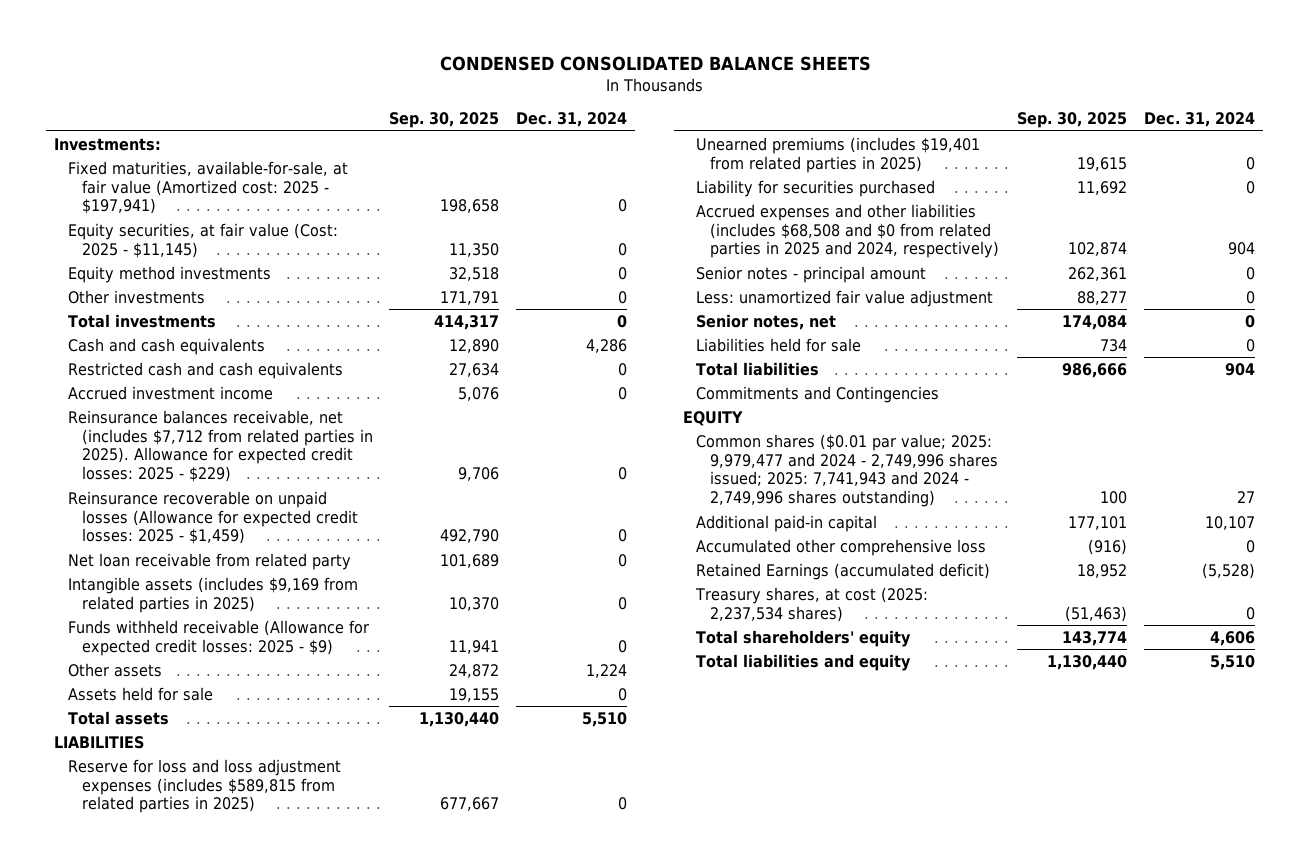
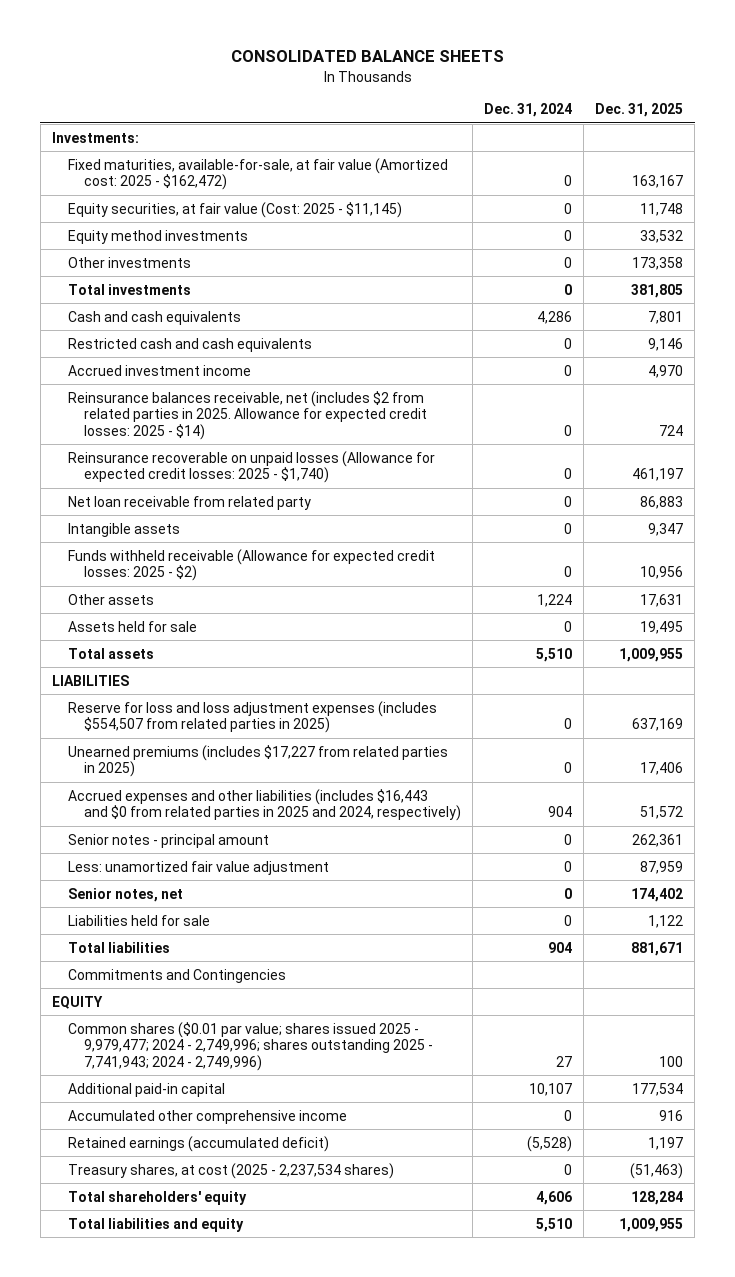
- CONDENSED CONSOLIDATED BALANCE SHEETS
+ CONSOLIDATED BALANCE SHEETS
- | Sep. 30, 2025 | Dec. 31, 2024
+ | Dec. 31, 2024 | Dec. 31, 2025
- Fixed maturities, available-for-sale, at fair value (Amortized cost: 2025 - $197,941) | 198,658 | 0
+ Fixed maturities, available-for-sale, at fair value (Amortized cost: 2025 - $162,472) | 0 | 163,167
- Reinsurance balances receivable, net (includes $7,712 from related parties in 2025). Allowance for expected credit losses: 2025 - $229) | 9,706 | 0
- Reinsurance recoverable on unpaid losses (Allowance for expected credit losses: 2025 - $1,459) | 492,790 | 0
+ Reinsurance balances receivable, net (includes $2 from related parties in 2025. Allowance for expected credit losses: 2025 - $14) | 0 | 724
+ Reinsurance recoverable on unpaid losses (Allowance for expected credit losses: 2025 - $1,740) | 0 | 461,197
- Intangible assets (includes $9,169 from related parties in 2025) | 10,370 | 0
- Funds withheld receivable (Allowance for expected credit losses: 2025 - $9) | 11,941 | 0
+ Intangible assets | 0 | 9,347
+ Funds withheld receivable (Allowance for expected credit losses: 2025 - $2) | 0 | 10,956
- Reserve for loss and loss adjustment expenses (includes $589,815 from related parties in 2025) | 677,667 | 0
- Unearned premiums (includes $19,401 from related parties in 2025) | 19,615 | 0
- Liability for securities purchased | 11,692 | 0
- Accrued expenses and other liabilities (includes $68,508 and $0 from related parties in 2025 and 2024, respectively) | 102,874 | 904
+ Reserve for loss and loss adjustment expenses (includes $554,507 from related parties in 2025) | 0 | 637,169
+ Unearned premiums (includes $17,227 from related parties in 2025) | 0 | 17,406
+ Accrued expenses and other liabilities (includes $16,443 and $0 from related parties in 2025 and 2024, respectively) | 904 | 51,572
- Common shares ($0.01 par value; 2025: 9,979,477 and 2024 - 2,749,996 shares issued; 2025: 7,741,943 and 2024 - 2,749,996 shares outstanding) | 100 | 27
+ Common shares ($0.01 par value; shares issued 2025 - 9,979,477; 2024 - 2,749,996; shares outstanding 2025 - 7,741,943; 2024 - 2,749,996) | 27 | 100
- Accumulated other comprehensive loss | (916) | 0
- Retained Earnings (accumulated deficit) | 18,952 | (5,528)
- Treasury shares, at cost (2025: 2,237,534 shares) | (51,463) | 0
+ Accumulated other comprehensive income | 0 | 916
+ Retained earnings (accumulated deficit) | (5,528) | 1,197
+ Treasury shares, at cost (2025 - 2,237,534 shares) | 0 | (51,463)

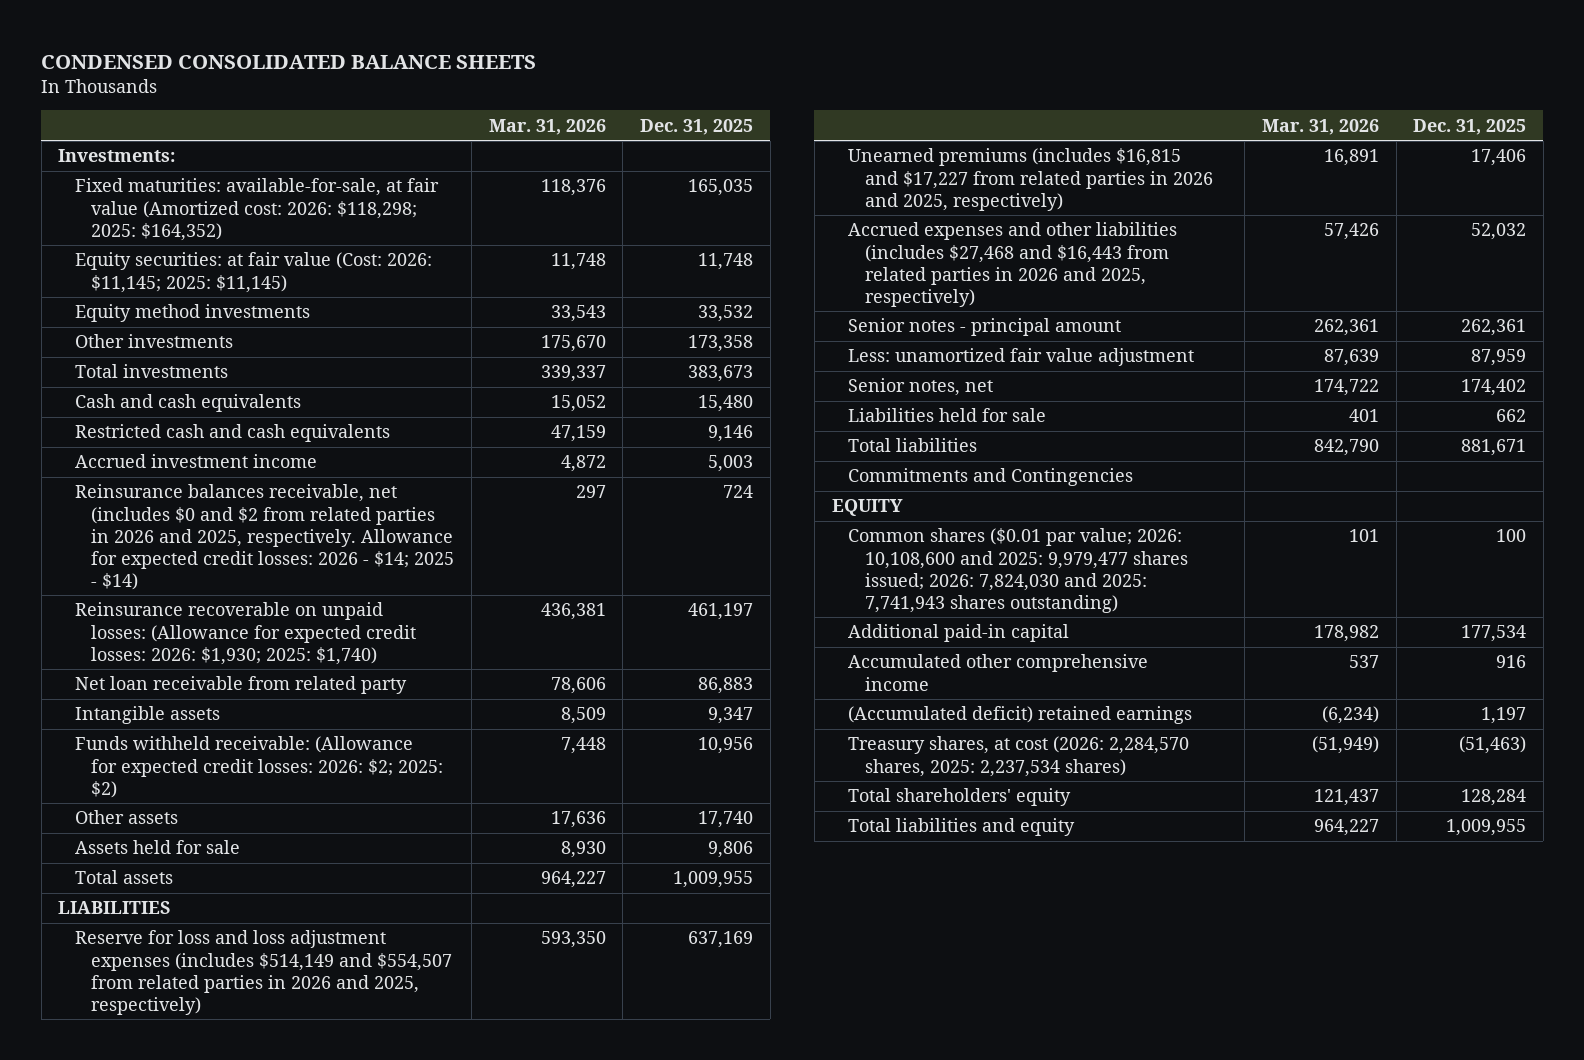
- CONSOLIDATED BALANCE SHEETS
+ CONDENSED CONSOLIDATED BALANCE SHEETS
- | Dec. 31, 2024 | Dec. 31, 2025
+ | Mar. 31, 2026 | Dec. 31, 2025
- Fixed maturities, available-for-sale, at fair value (Amortized cost: 2025 - $162,472) | 0 | 163,167
- Equity securities, at fair value (Cost: 2025 - $11,145) | 0 | 11,748
+ Fixed maturities: available-for-sale, at fair value (Amortized cost: 2026: $118,298; 2025: $164,352) | 118,376 | 165,035
+ Equity securities: at fair value (Cost: 2026: $11,145; 2025: $11,145) | 11,748 | 11,748
- Total investments | 0 | 381,805
- Cash and cash equivalents | 4,286 | 7,801
+ Total investments | 339,337 | 383,673
+ Cash and cash equivalents | 15,052 | 15,480
- Accrued investment income | 0 | 4,970
- Reinsurance balances receivable, net (includes $2 from related parties in 2025. Allowance for expected credit losses: 2025 - $14) | 0 | 724
- Reinsurance recoverable on unpaid losses (Allowance for expected credit losses: 2025 - $1,740) | 0 | 461,197
+ Accrued investment income | 4,872 | 5,003
+ Reinsurance balances receivable, net (includes $0 and $2 from related parties in 2026 and 2025, respectively. Allowance for expected credit losses: 2026 - $14; 2025 - $14) | 297 | 724
+ Reinsurance recoverable on unpaid losses: (Allowance for expected credit losses: 2026: $1,930; 2025: $1,740) | 436,381 | 461,197
- Funds withheld receivable (Allowance for expected credit losses: 2025 - $2) | 0 | 10,956
- Other assets | 1,224 | 17,631
- Assets held for sale | 0 | 19,495
+ Funds withheld receivable: (Allowance for expected credit losses: 2026: $2; 2025: $2) | 7,448 | 10,956
+ Other assets | 17,636 | 17,740
+ Assets held for sale | 8,930 | 9,806
- Reserve for loss and loss adjustment expenses (includes $554,507 from related parties in 2025) | 0 | 637,169
- Unearned premiums (includes $17,227 from related parties in 2025) | 0 | 17,406
- Accrued expenses and other liabilities (includes $16,443 and $0 from related parties in 2025 and 2024, respectively) | 904 | 51,572
+ Reserve for loss and loss adjustment expenses (includes $514,149 and $554,507 from related parties in 2026 and 2025, respectively) | 593,350 | 637,169
+ Unearned premiums (includes $16,815 and $17,227 from related parties in 2026 and 2025, respectively) | 16,891 | 17,406
+ Accrued expenses and other liabilities (includes $27,468 and $16,443 from related parties in 2026 and 2025, respectively) | 57,426 | 52,032
- Liabilities held for sale | 0 | 1,122
+ Liabilities held for sale | 401 | 662
- Common shares ($0.01 par value; shares issued 2025 - 9,979,477; 2024 - 2,749,996; shares outstanding 2025 - 7,741,943; 2024 - 2,749,996) | 27 | 100
+ Common shares ($0.01 par value; 2026: 10,108,600 and 2025: 9,979,477 shares issued; 2026: 7,824,030 and 2025: 7,741,943 shares outstanding) | 101 | 100
- Retained earnings (accumulated deficit) | (5,528) | 1,197
- Treasury shares, at cost (2025 - 2,237,534 shares) | 0 | (51,463)
+ (Accumulated deficit) retained earnings | (6,234) | 1,197
+ Treasury shares, at cost (2026: 2,284,570 shares, 2025: 2,237,534 shares) | (51,949) | (51,463)

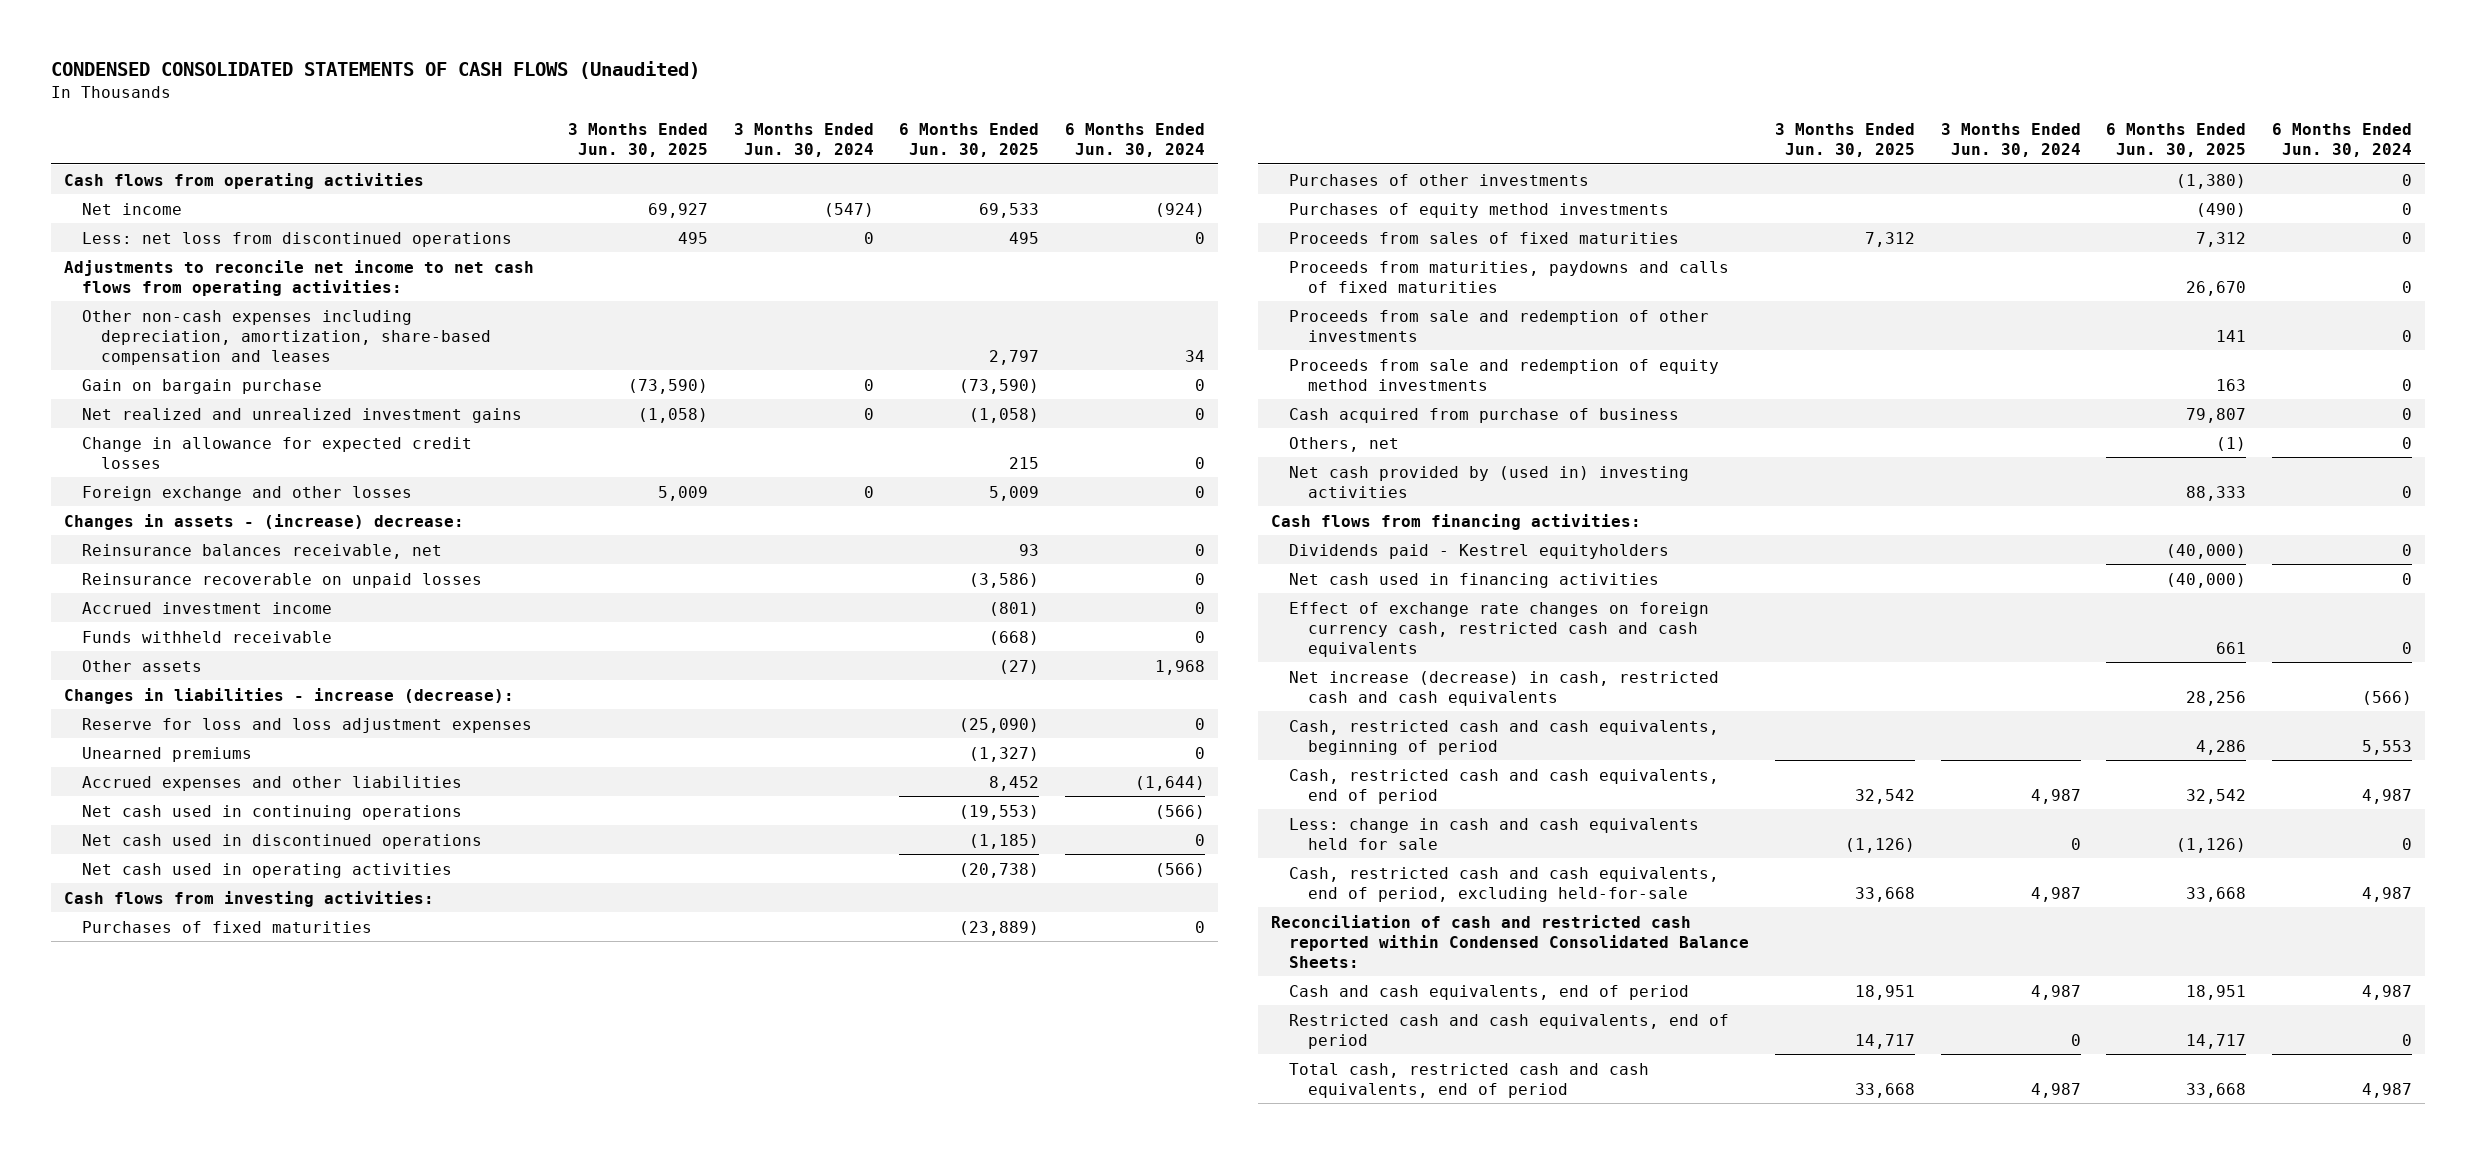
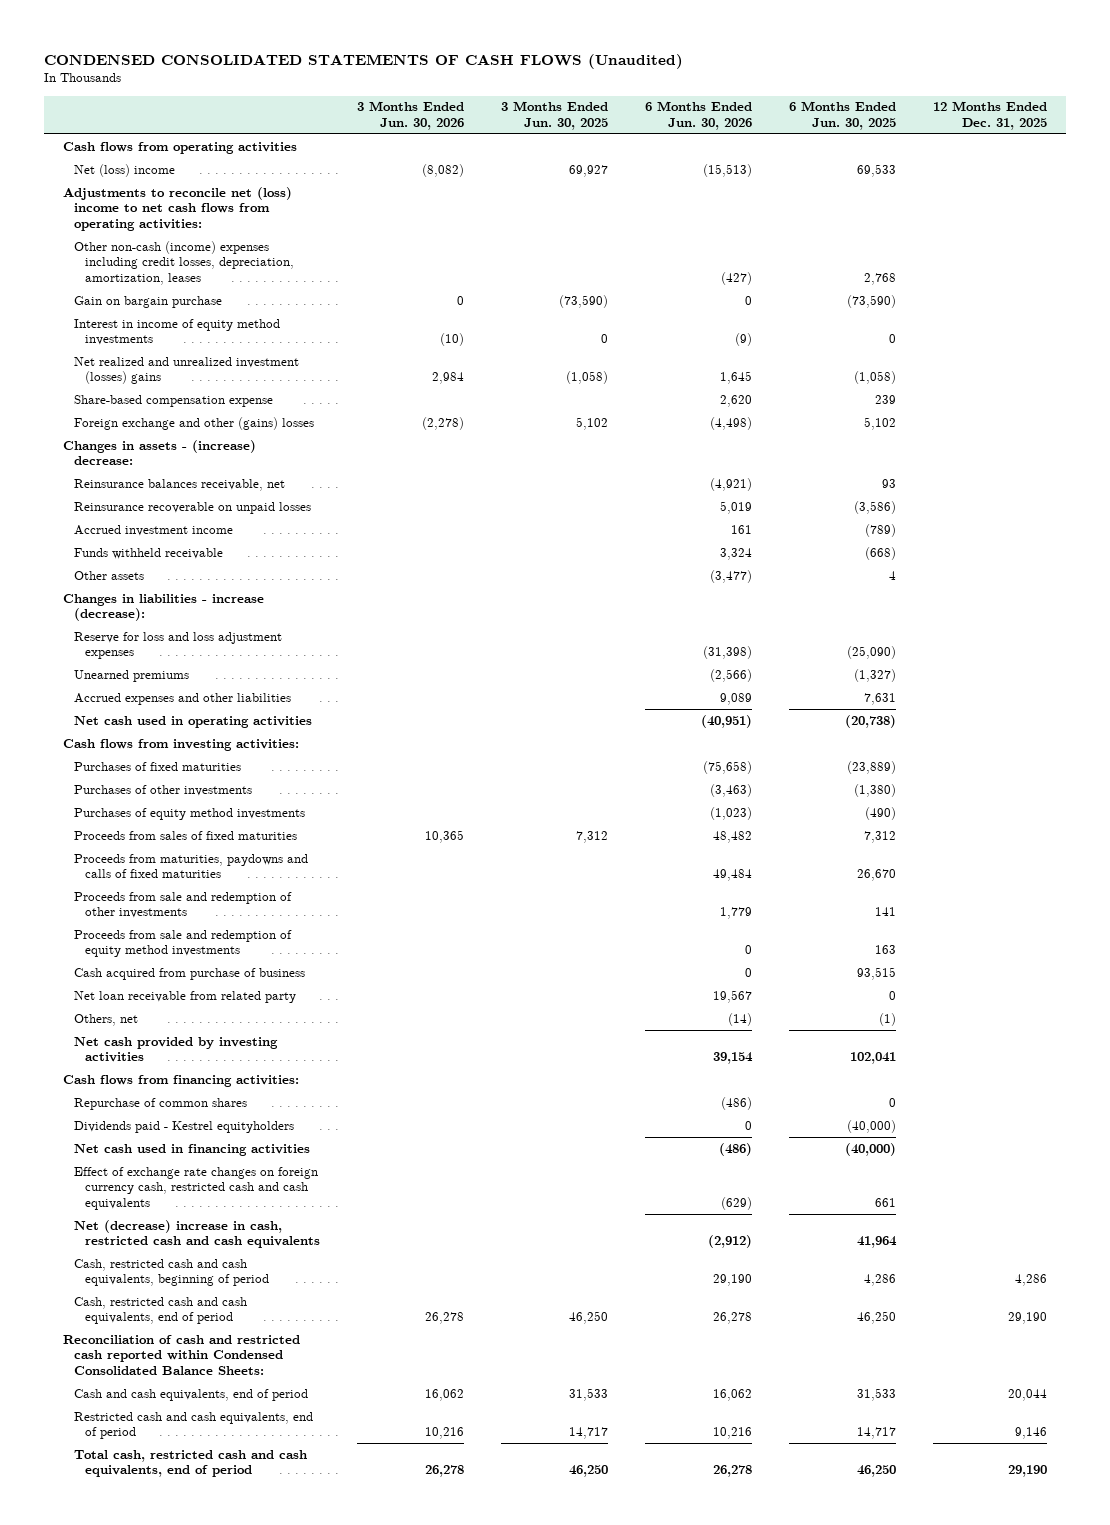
- | 3 Months Ended Jun. 30, 2025 | 3 Months Ended Jun. 30, 2024 | 6 Months Ended Jun. 30, 2025 | 6 Months Ended Jun. 30, 2024
+ | 3 Months Ended Jun. 30, 2026 | 3 Months Ended Jun. 30, 2025 | 6 Months Ended Jun. 30, 2026 | 6 Months Ended Jun. 30, 2025 | 12 Months Ended Dec. 31, 2025
- Net income | 69,927 | (547) | 69,533 | (924)
- Less: net loss from discontinued operations | 495 | 0 | 495 | 0
- Adjustments to reconcile net income to net cash flows from operating activities:
- Other non-cash expenses including depreciation, amortization, share-based compensation and leases | | | 2,797 | 34
+ Net (loss) income | (8,082) | 69,927 | (15,513) | 69,533 |
+ Adjustments to reconcile net (loss) income to net cash flows from operating activities:
+ Other non-cash (income) expenses including credit losses, depreciation, amortization, leases | | | (427) | 2,768 |
- Net realized and unrealized investment gains | (1,058) | 0 | (1,058) | 0
- Change in allowance for expected credit losses | | | 215 | 0
- Foreign exchange and other losses | 5,009 | 0 | 5,009 | 0
+ Interest in income of equity method investments | (10) | 0 | (9) | 0 |
+ Net realized and unrealized investment (losses) gains | 2,984 | (1,058) | 1,645 | (1,058) |
+ Share-based compensation expense | | | 2,620 | 239 |
+ Foreign exchange and other (gains) losses | (2,278) | 5,102 | (4,498) | 5,102 |
- Accrued investment income | | | (801) | 0
+ Accrued investment income | | | 161 | (789) |
- Other assets | | | (27) | 1,968
+ Other assets | | | (3,477) | 4 |
- Accrued expenses and other liabilities | | | 8,452 | (1,644)
- Net cash used in continuing operations | | | (19,553) | (566)
- Net cash used in discontinued operations | | | (1,185) | 0
+ Accrued expenses and other liabilities | | | 9,089 | 7,631 |
- Cash acquired from purchase of business | | | 79,807 | 0
+ Cash acquired from purchase of business | | | 0 | 93,515 |
+ Net loan receivable from related party | | | 19,567 | 0 |
- Net cash provided by (used in) investing activities | | | 88,333 | 0
+ Net cash provided by investing activities | | | 39,154 | 102,041 |
+ Repurchase of common shares | | | (486) | 0 |
- Net increase (decrease) in cash, restricted cash and cash equivalents | | | 28,256 | (566)
+ Net (decrease) increase in cash, restricted cash and cash equivalents | | | (2,912) | 41,964 |
- Cash, restricted cash and cash equivalents, end of period | 32,542 | 4,987 | 32,542 | 4,987
- Less: change in cash and cash equivalents held for sale | (1,126) | 0 | (1,126) | 0
- Cash, restricted cash and cash equivalents, end of period, excluding held-for-sale | 33,668 | 4,987 | 33,668 | 4,987
+ Cash, restricted cash and cash equivalents, end of period | 26,278 | 46,250 | 26,278 | 46,250 | 29,190
- Cash and cash equivalents, end of period | 18,951 | 4,987 | 18,951 | 4,987
+ Cash and cash equivalents, end of period | 16,062 | 31,533 | 16,062 | 31,533 | 20,044
- Total cash, restricted cash and cash equivalents, end of period | 33,668 | 4,987 | 33,668 | 4,987
+ Total cash, restricted cash and cash equivalents, end of period | 26,278 | 46,250 | 26,278 | 46,250 | 29,190

